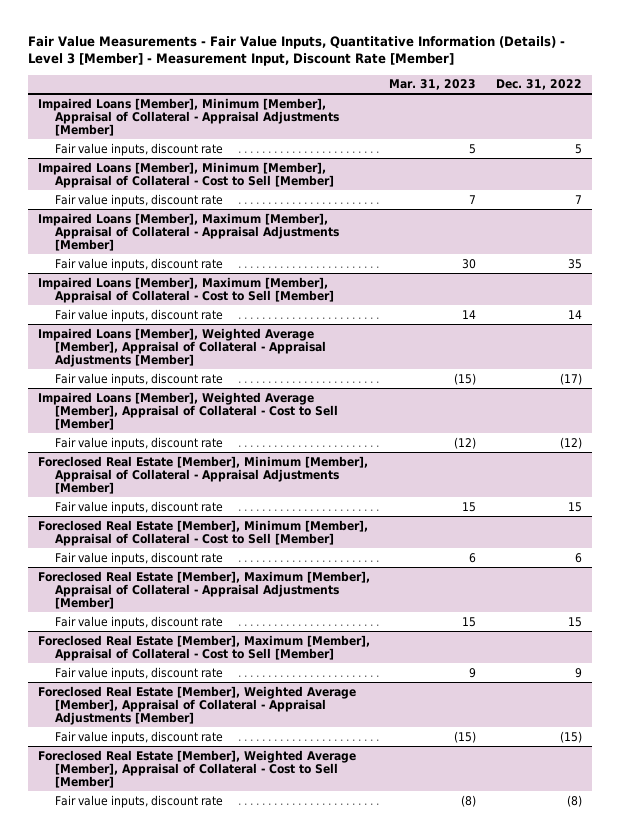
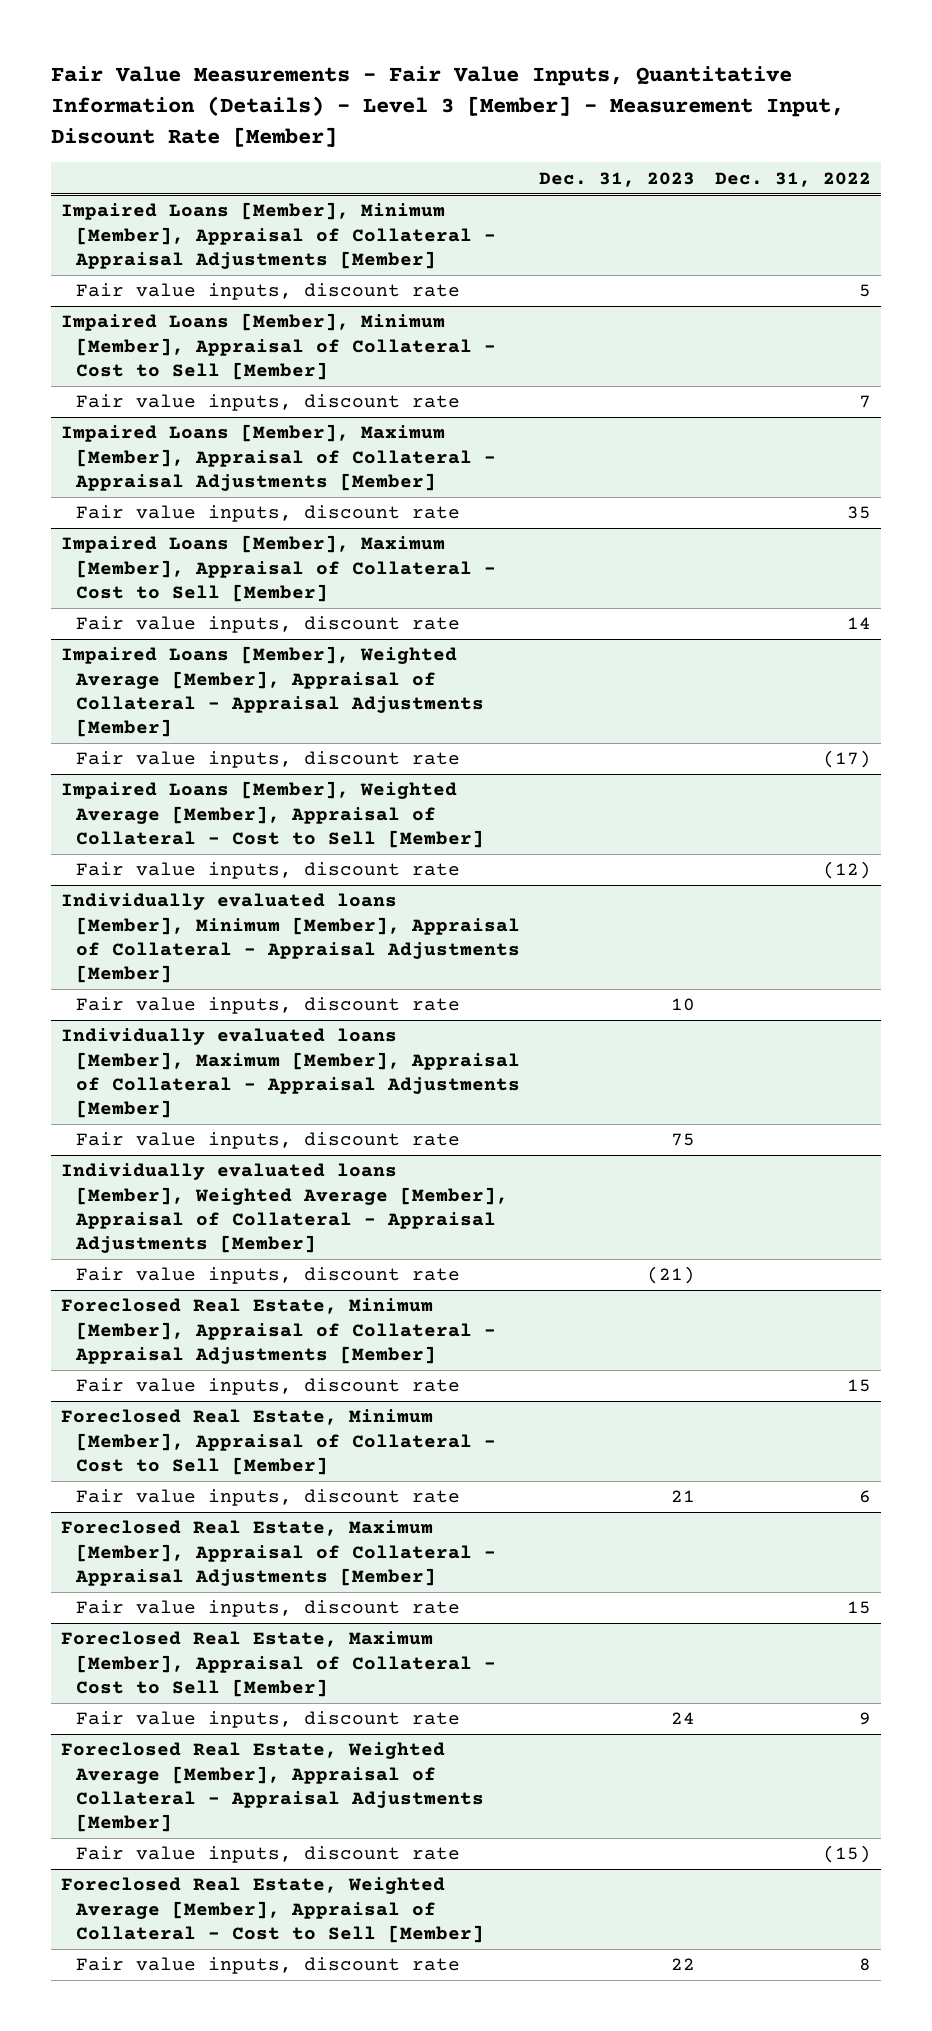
- | Mar. 31, 2023 | Dec. 31, 2022
+ | Dec. 31, 2023 | Dec. 31, 2022
- Foreclosed Real Estate [Member], Minimum [Member], Appraisal of Collateral - Appraisal Adjustments [Member]
+ Individually evaluated loans [Member], Minimum [Member], Appraisal of Collateral - Appraisal Adjustments [Member]
+ Fair value inputs, discount rate | 10 |
+ Individually evaluated loans [Member], Maximum [Member], Appraisal of Collateral - Appraisal Adjustments [Member]
+ Fair value inputs, discount rate | 75 |
+ Individually evaluated loans [Member], Weighted Average [Member], Appraisal of Collateral - Appraisal Adjustments [Member]
+ Fair value inputs, discount rate | (21) |
+ Foreclosed Real Estate, Minimum [Member], Appraisal of Collateral - Appraisal Adjustments [Member]
- Foreclosed Real Estate [Member], Minimum [Member], Appraisal of Collateral - Cost to Sell [Member]
+ Foreclosed Real Estate, Minimum [Member], Appraisal of Collateral - Cost to Sell [Member]
- Foreclosed Real Estate [Member], Maximum [Member], Appraisal of Collateral - Appraisal Adjustments [Member]
+ Foreclosed Real Estate, Maximum [Member], Appraisal of Collateral - Appraisal Adjustments [Member]
- Foreclosed Real Estate [Member], Maximum [Member], Appraisal of Collateral - Cost to Sell [Member]
+ Foreclosed Real Estate, Maximum [Member], Appraisal of Collateral - Cost to Sell [Member]
- Foreclosed Real Estate [Member], Weighted Average [Member], Appraisal of Collateral - Appraisal Adjustments [Member]
+ Foreclosed Real Estate, Weighted Average [Member], Appraisal of Collateral - Appraisal Adjustments [Member]
- Foreclosed Real Estate [Member], Weighted Average [Member], Appraisal of Collateral - Cost to Sell [Member]
- Fair value inputs, discount rate | (8) | (8)
+ Foreclosed Real Estate, Weighted Average [Member], Appraisal of Collateral - Cost to Sell [Member]
+ Fair value inputs, discount rate | 22 | 8

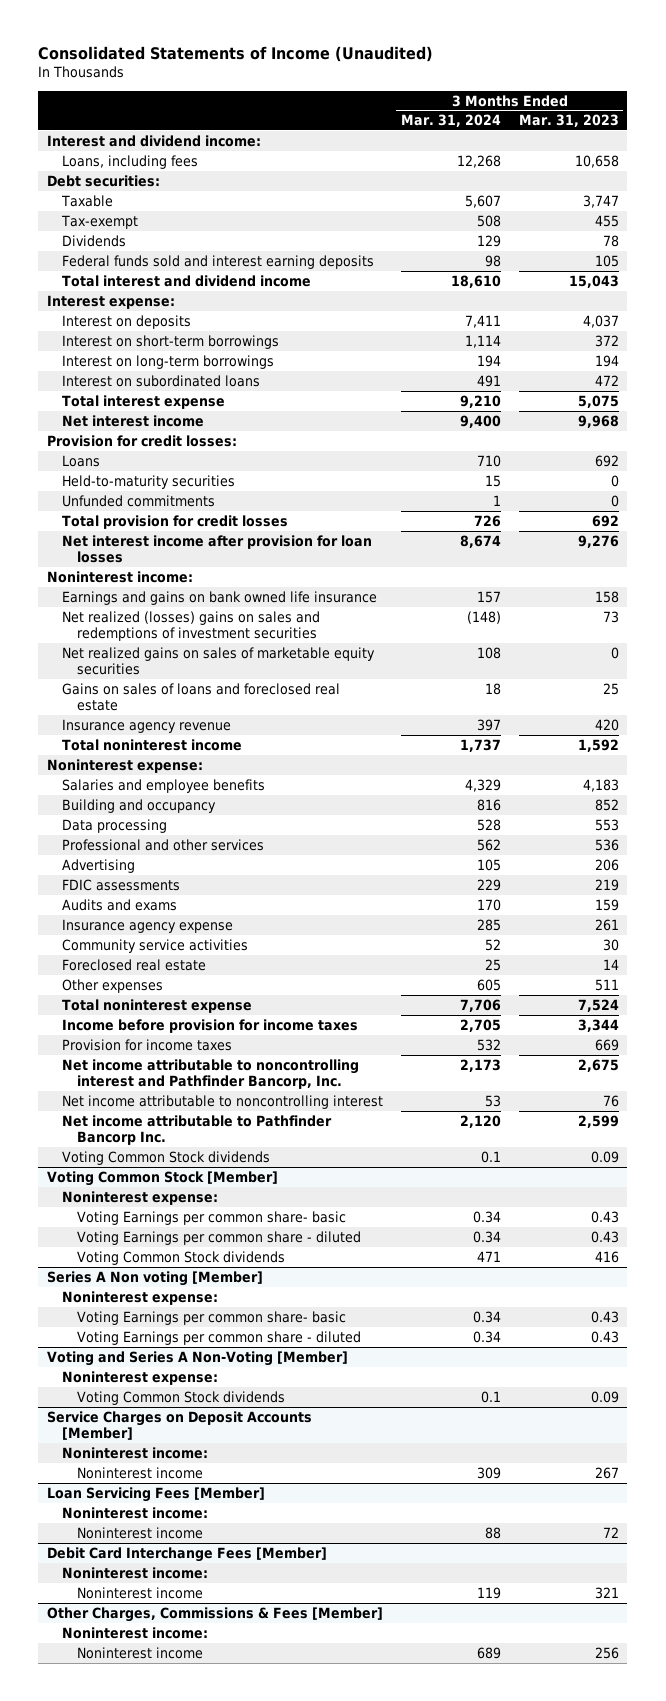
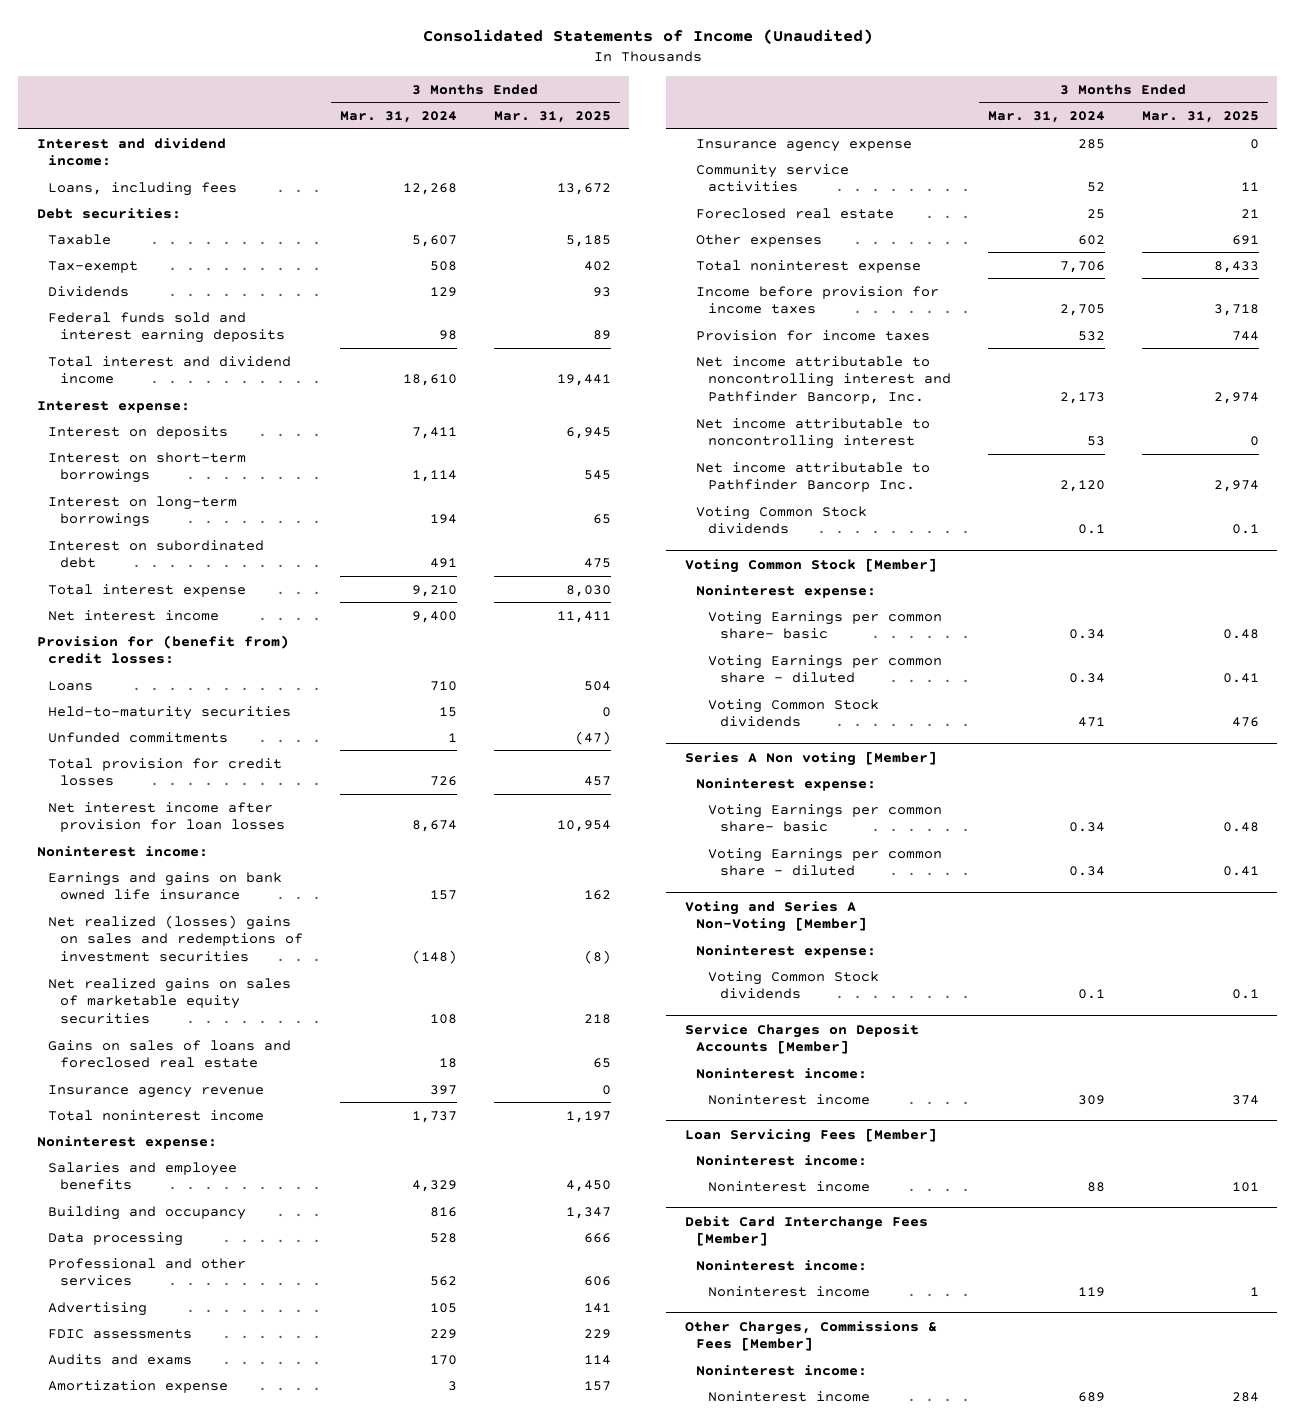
- | 3 Months Ended Mar. 31, 2024 | 3 Months Ended Mar. 31, 2023
+ | 3 Months Ended Mar. 31, 2024 | 3 Months Ended Mar. 31, 2025
- Interest on subordinated loans | 491 | 472
+ Interest on subordinated debt | 491 | 475
- Provision for credit losses:
+ Provision for (benefit from) credit losses:
+ Amortization expense | 3 | 157
- Other expenses | 605 | 511
+ Other expenses | 602 | 691

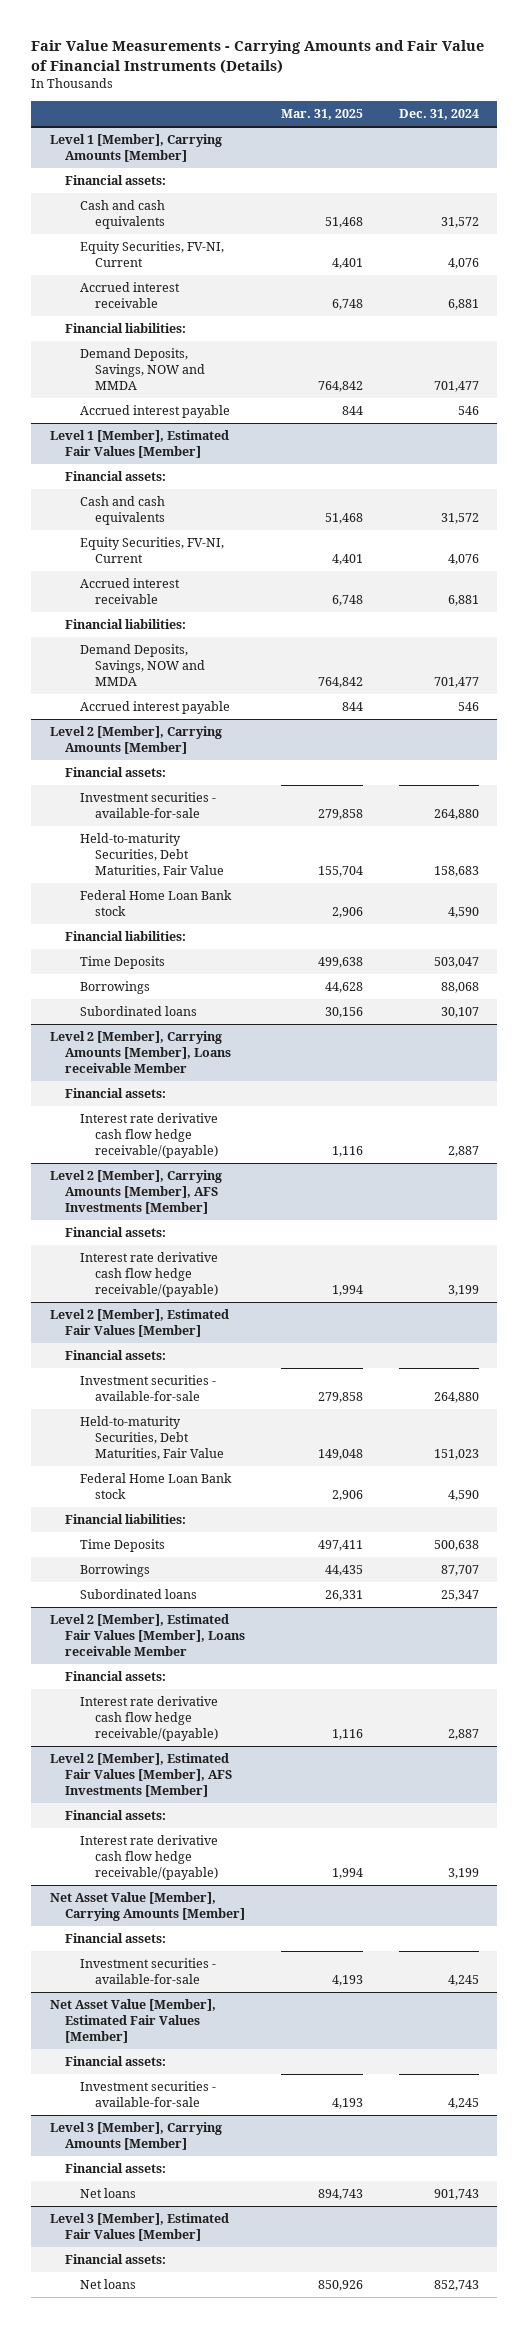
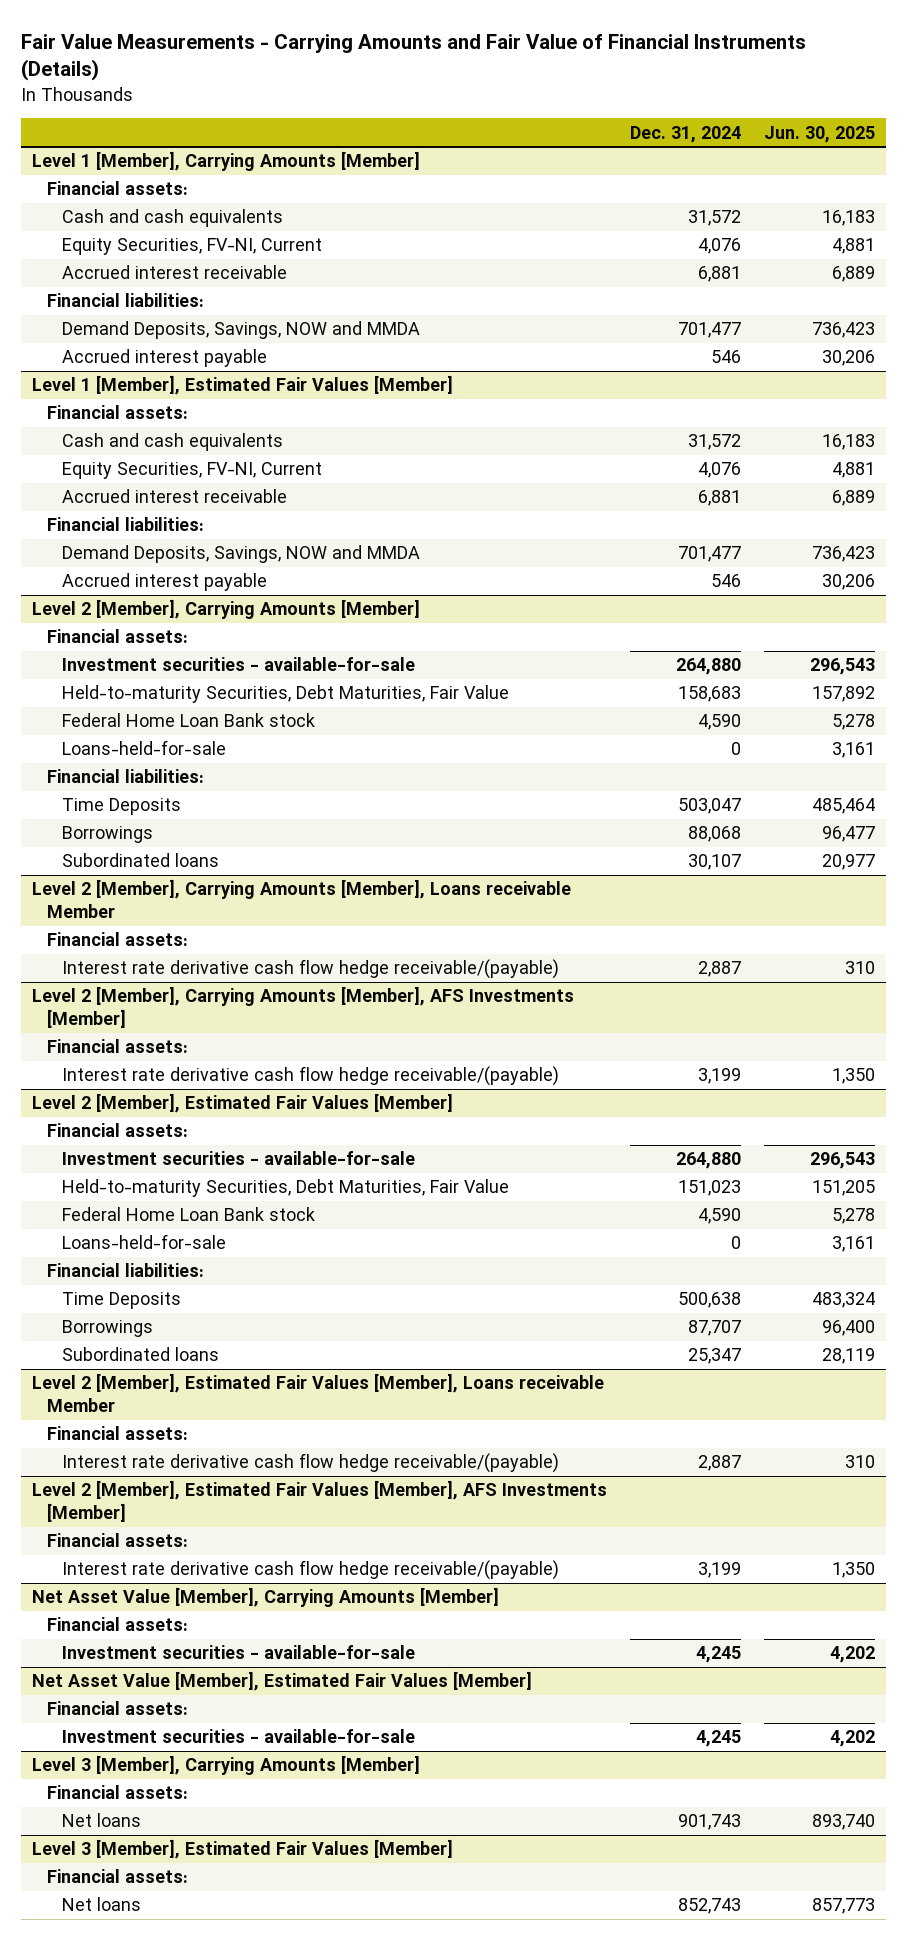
- | Mar. 31, 2025 | Dec. 31, 2024
+ | Dec. 31, 2024 | Jun. 30, 2025
@ Level 2 [Member], Carrying Amounts [Member]
+ Loans-held-for-sale | 0 | 3,161
@ Level 2 [Member], Estimated Fair Values [Member]
+ Loans-held-for-sale | 0 | 3,161

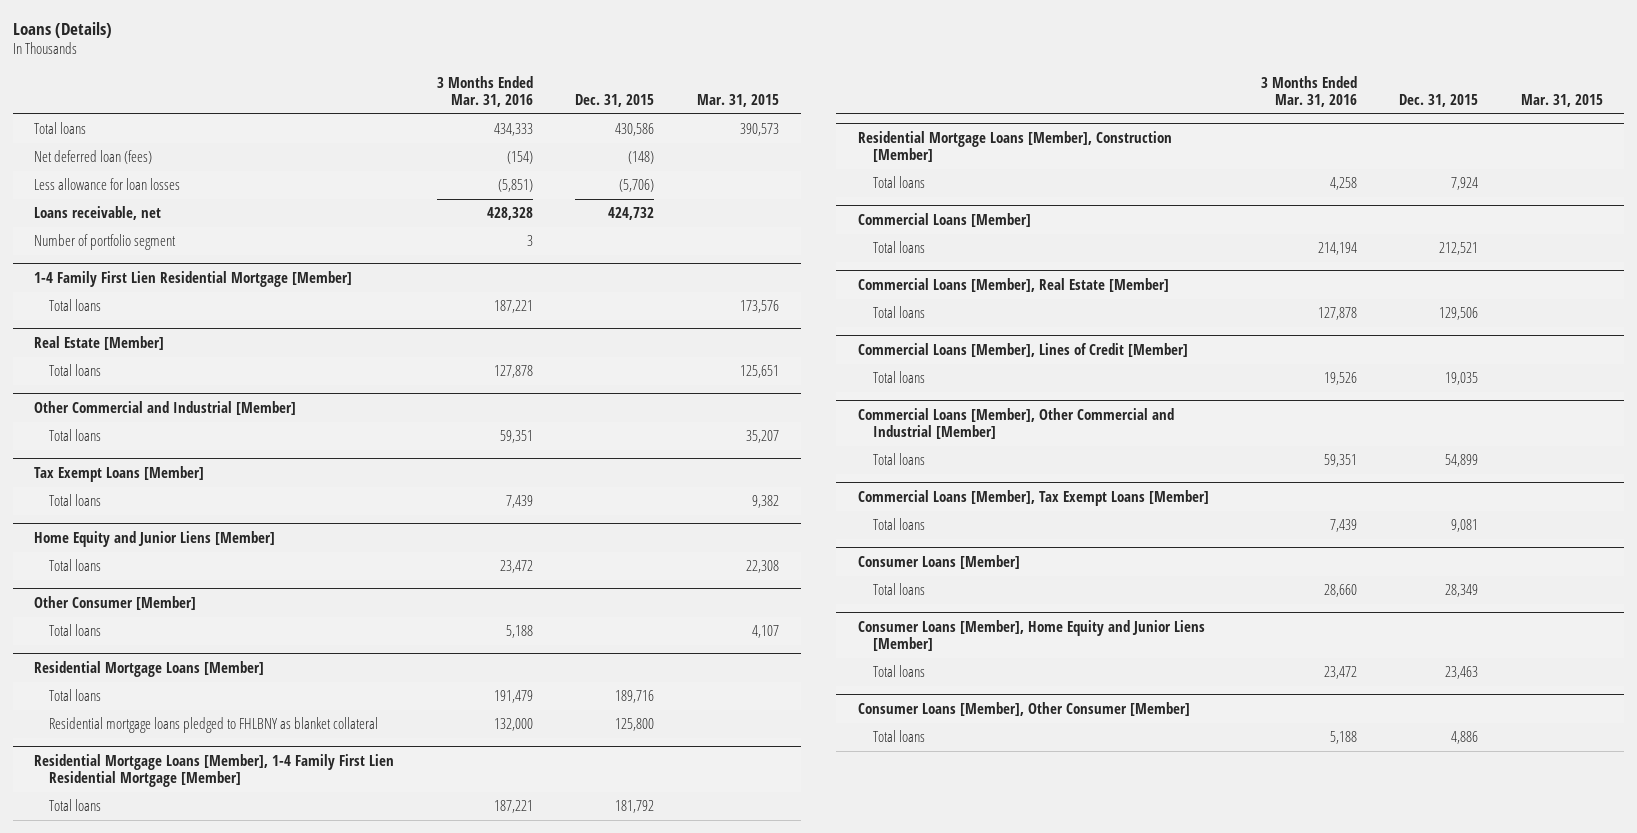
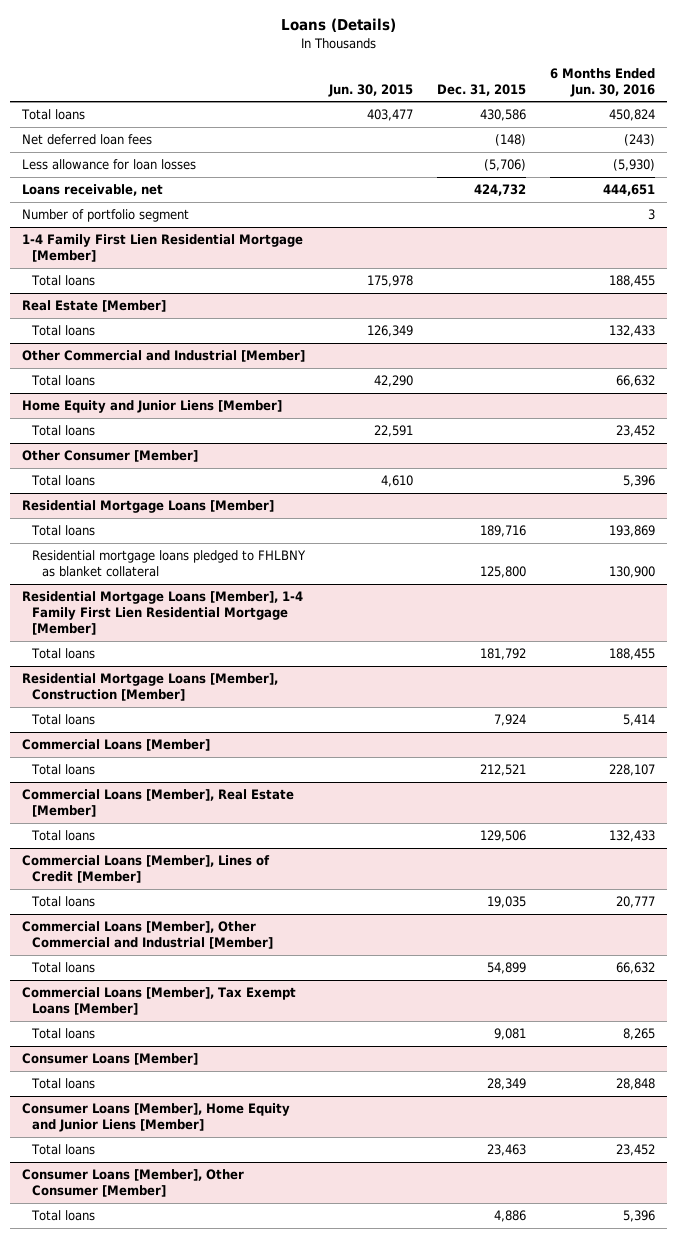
- | 3 Months Ended Mar. 31, 2016 | Dec. 31, 2015 | Mar. 31, 2015
+ | Jun. 30, 2015 | Dec. 31, 2015 | 6 Months Ended Jun. 30, 2016
- Net deferred loan (fees) | (154) | (148) |
+ Net deferred loan fees | | (148) | (243)
- Tax Exempt Loans [Member]
- Total loans | 7,439 | | 9,382

